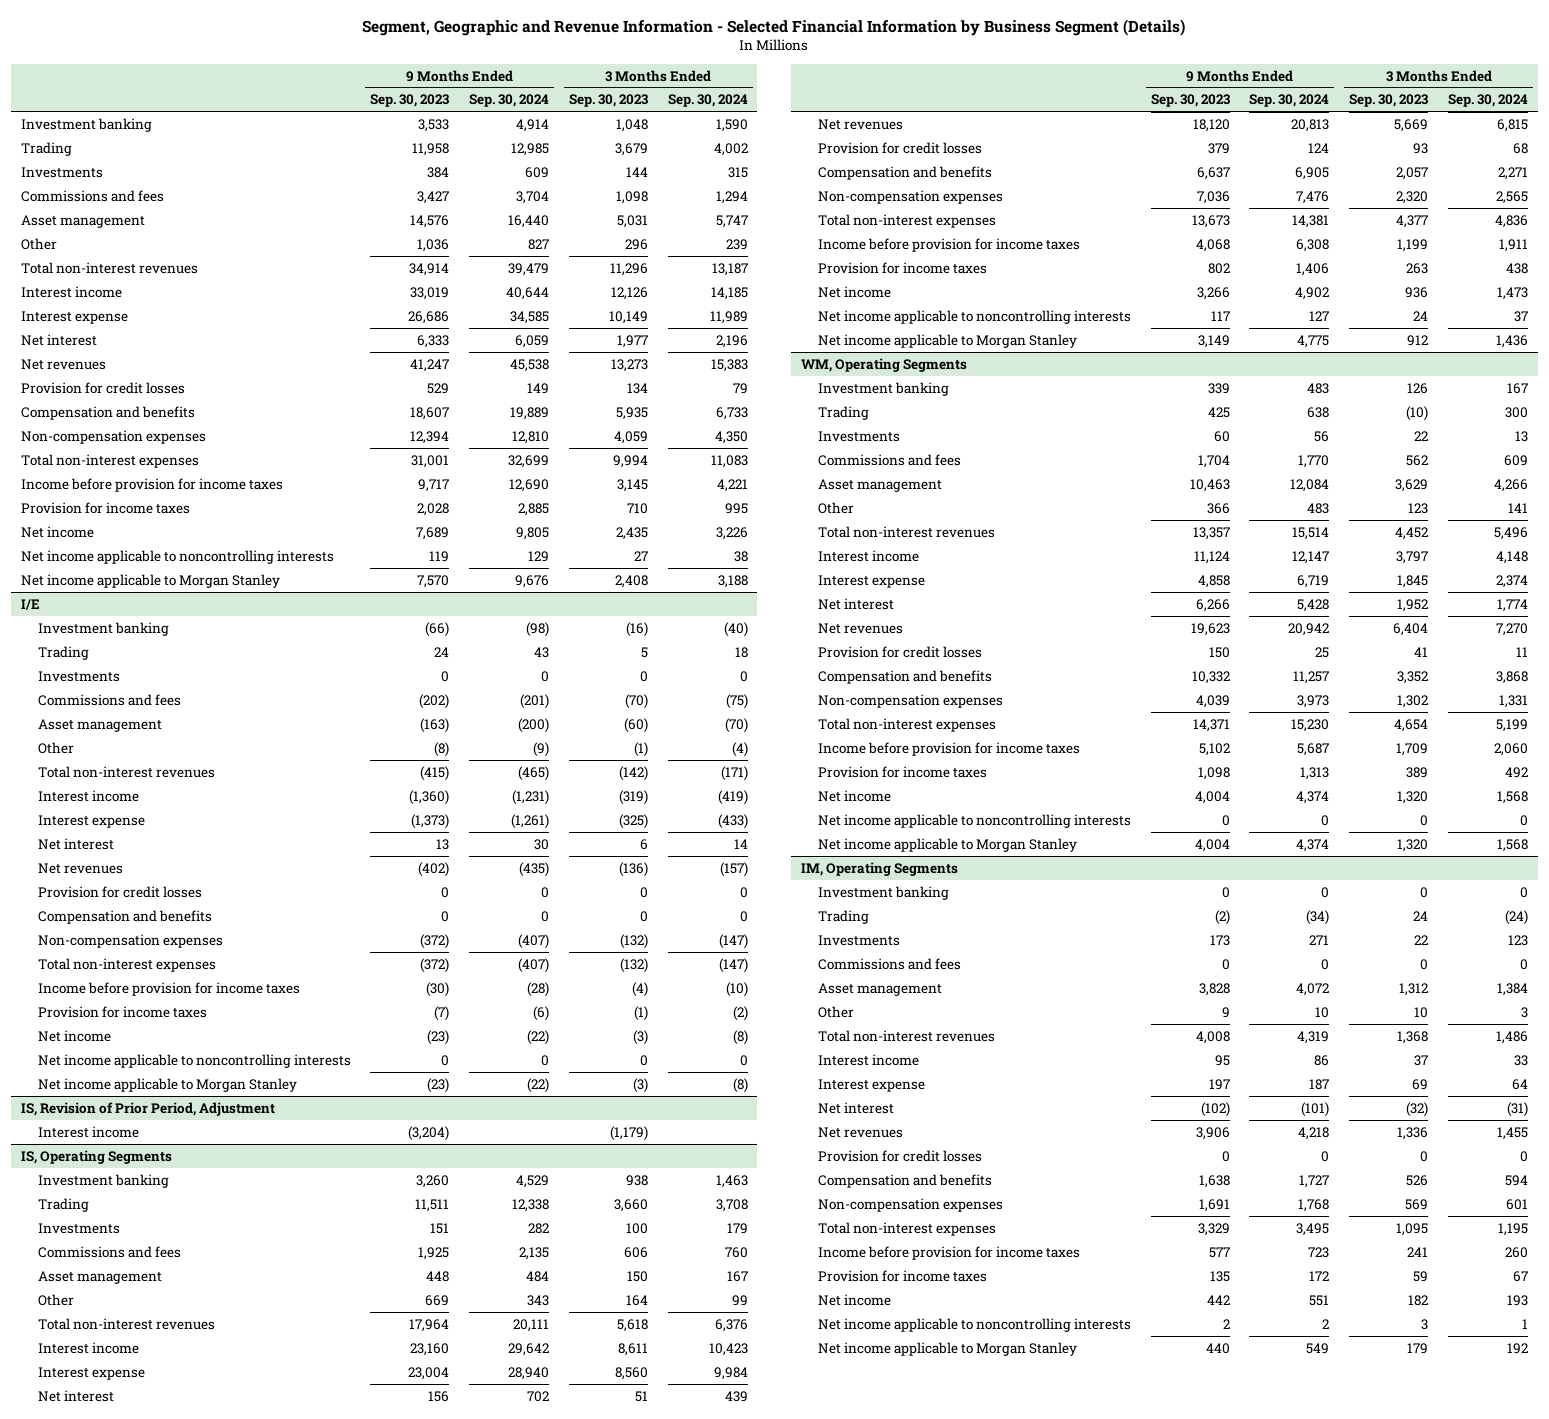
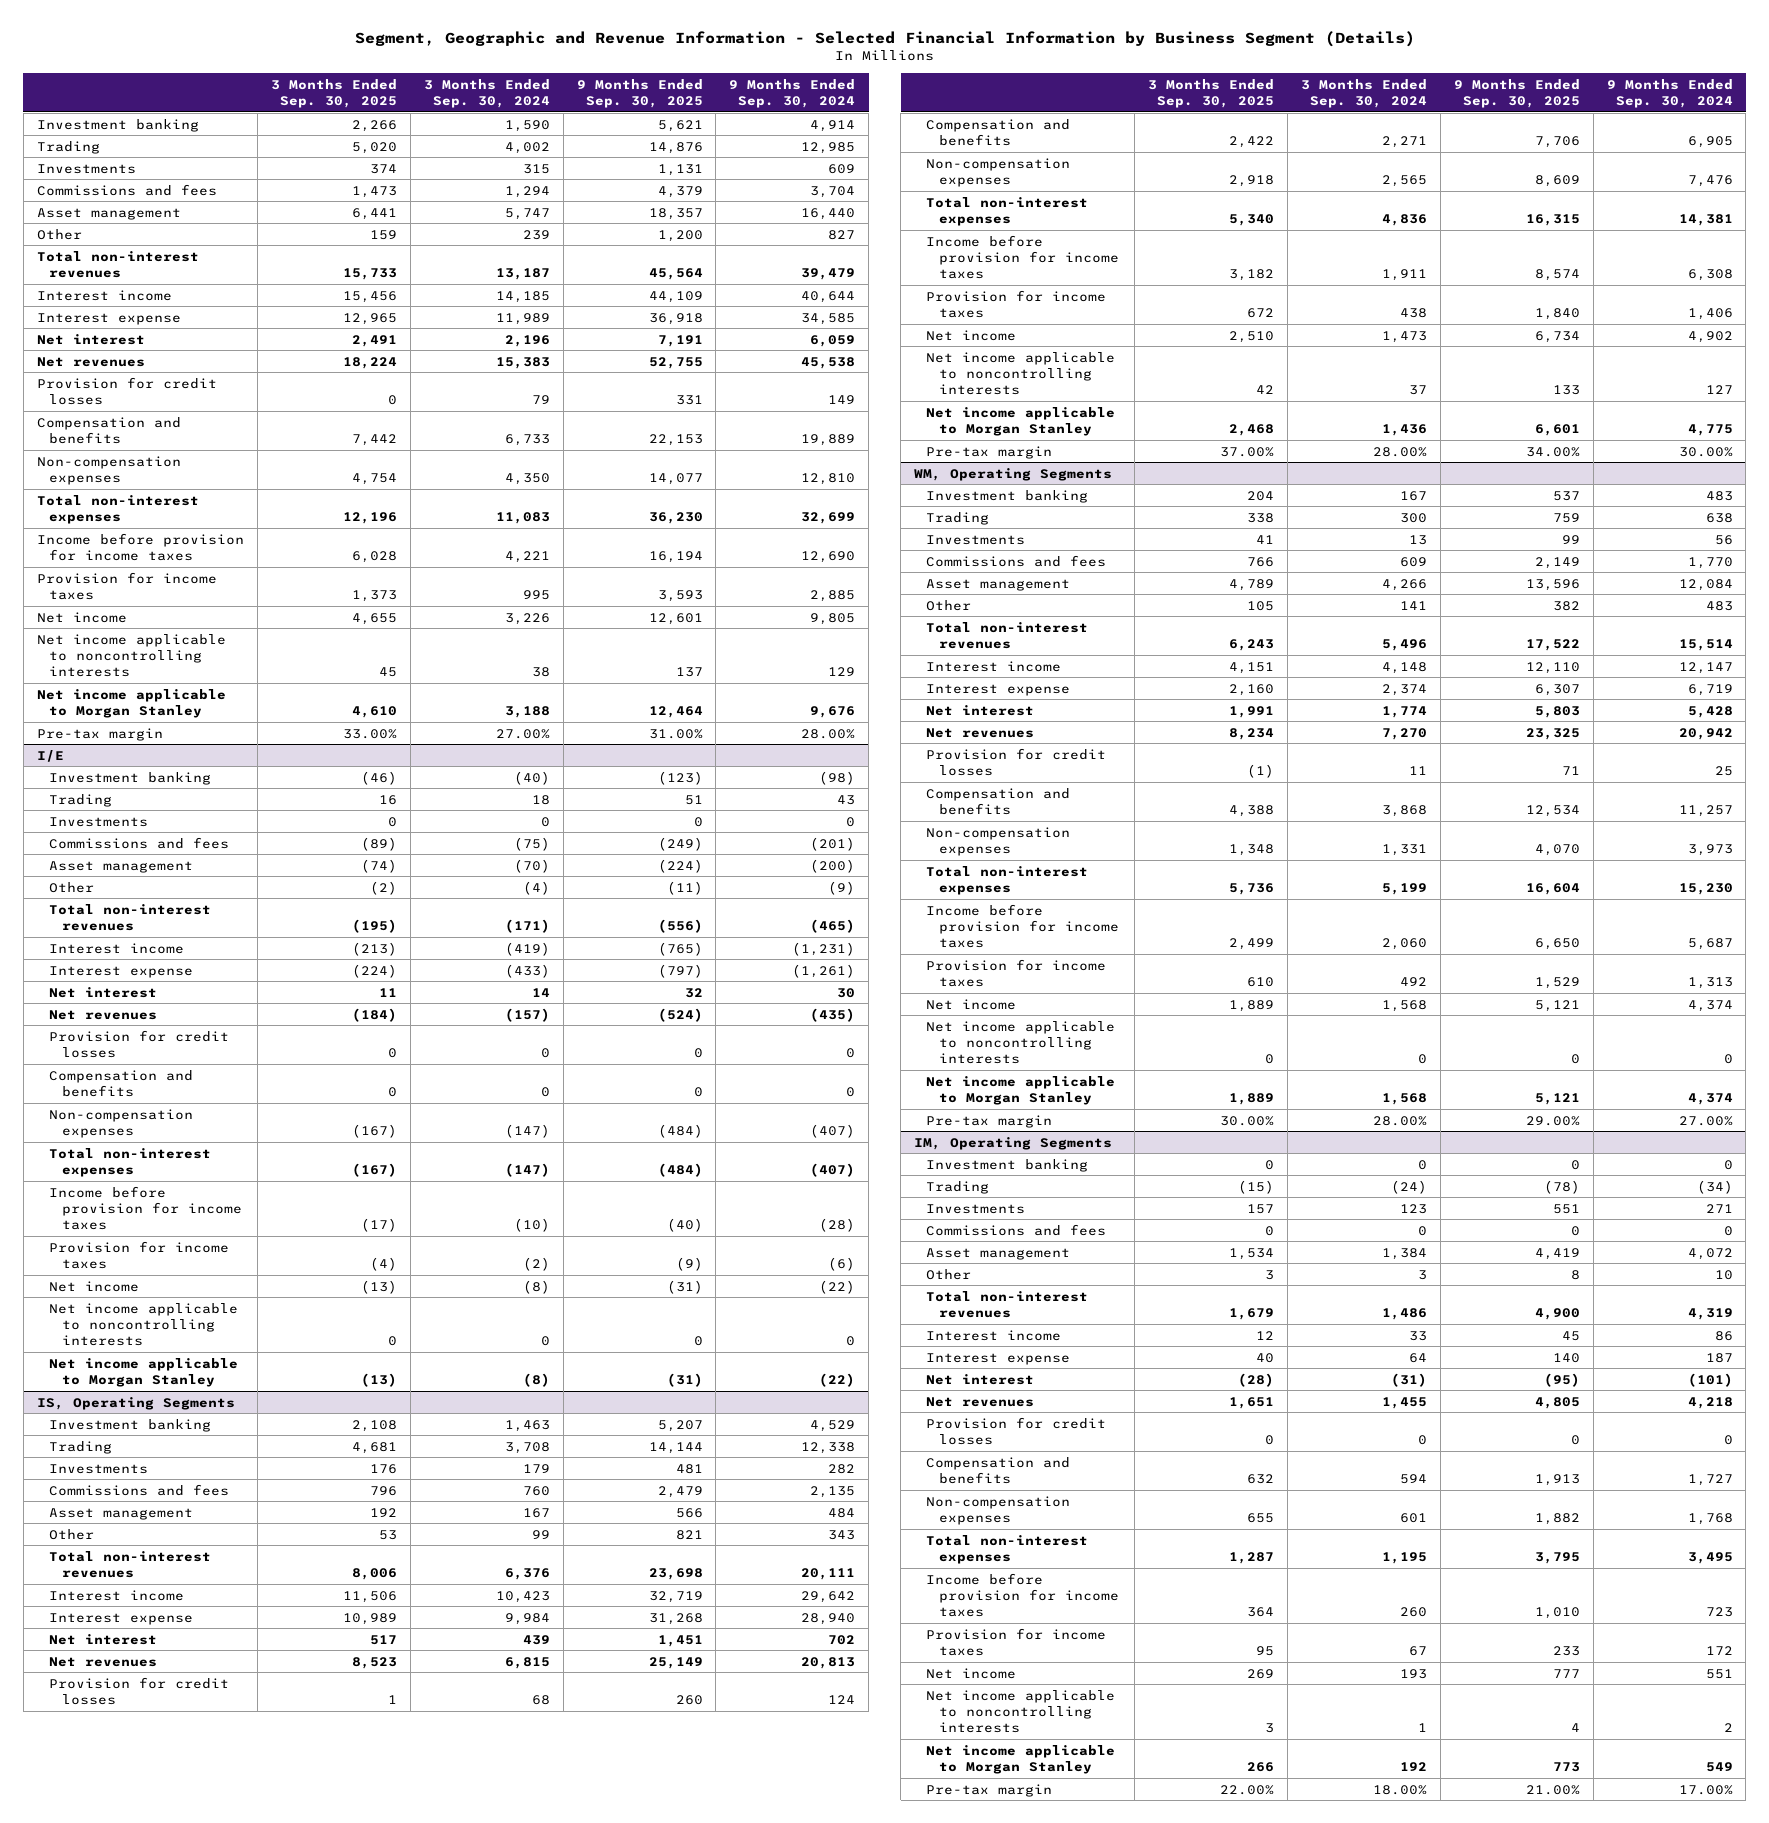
- | 9 Months Ended Sep. 30, 2023 | 9 Months Ended Sep. 30, 2024 | 3 Months Ended Sep. 30, 2023 | 3 Months Ended Sep. 30, 2024
+ | 3 Months Ended Sep. 30, 2025 | 3 Months Ended Sep. 30, 2024 | 9 Months Ended Sep. 30, 2025 | 9 Months Ended Sep. 30, 2024
+ Pre-tax margin | 33.00% | 27.00% | 31.00% | 28.00%
- IS, Revision of Prior Period, Adjustment
- Interest income | (3,204) | | (1,179) |
@ IS, Operating Segments
+ Pre-tax margin | 37.00% | 28.00% | 34.00% | 30.00%
@ WM, Operating Segments
+ Pre-tax margin | 30.00% | 28.00% | 29.00% | 27.00%
@ IM, Operating Segments
+ Pre-tax margin | 22.00% | 18.00% | 21.00% | 17.00%

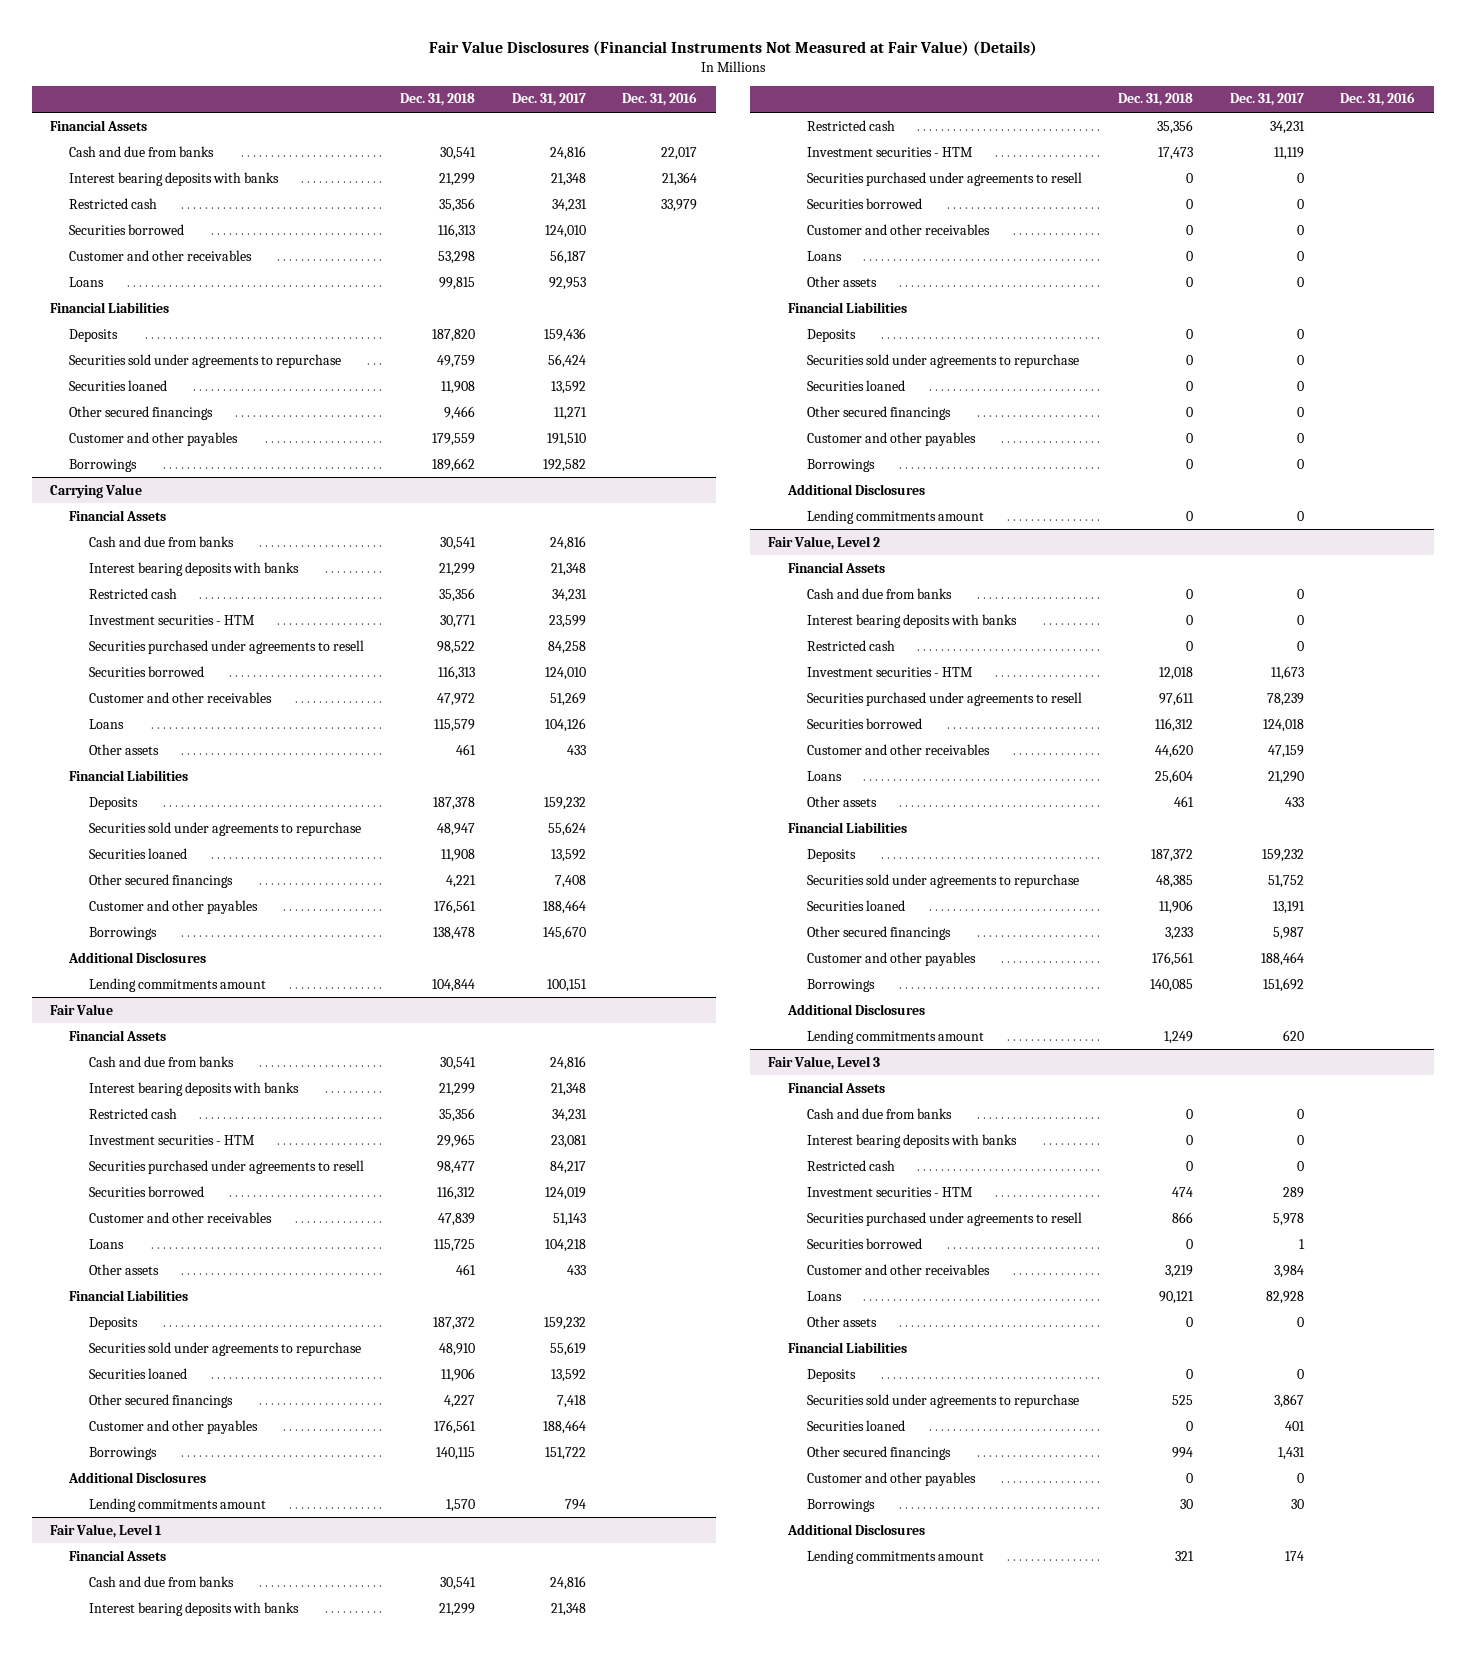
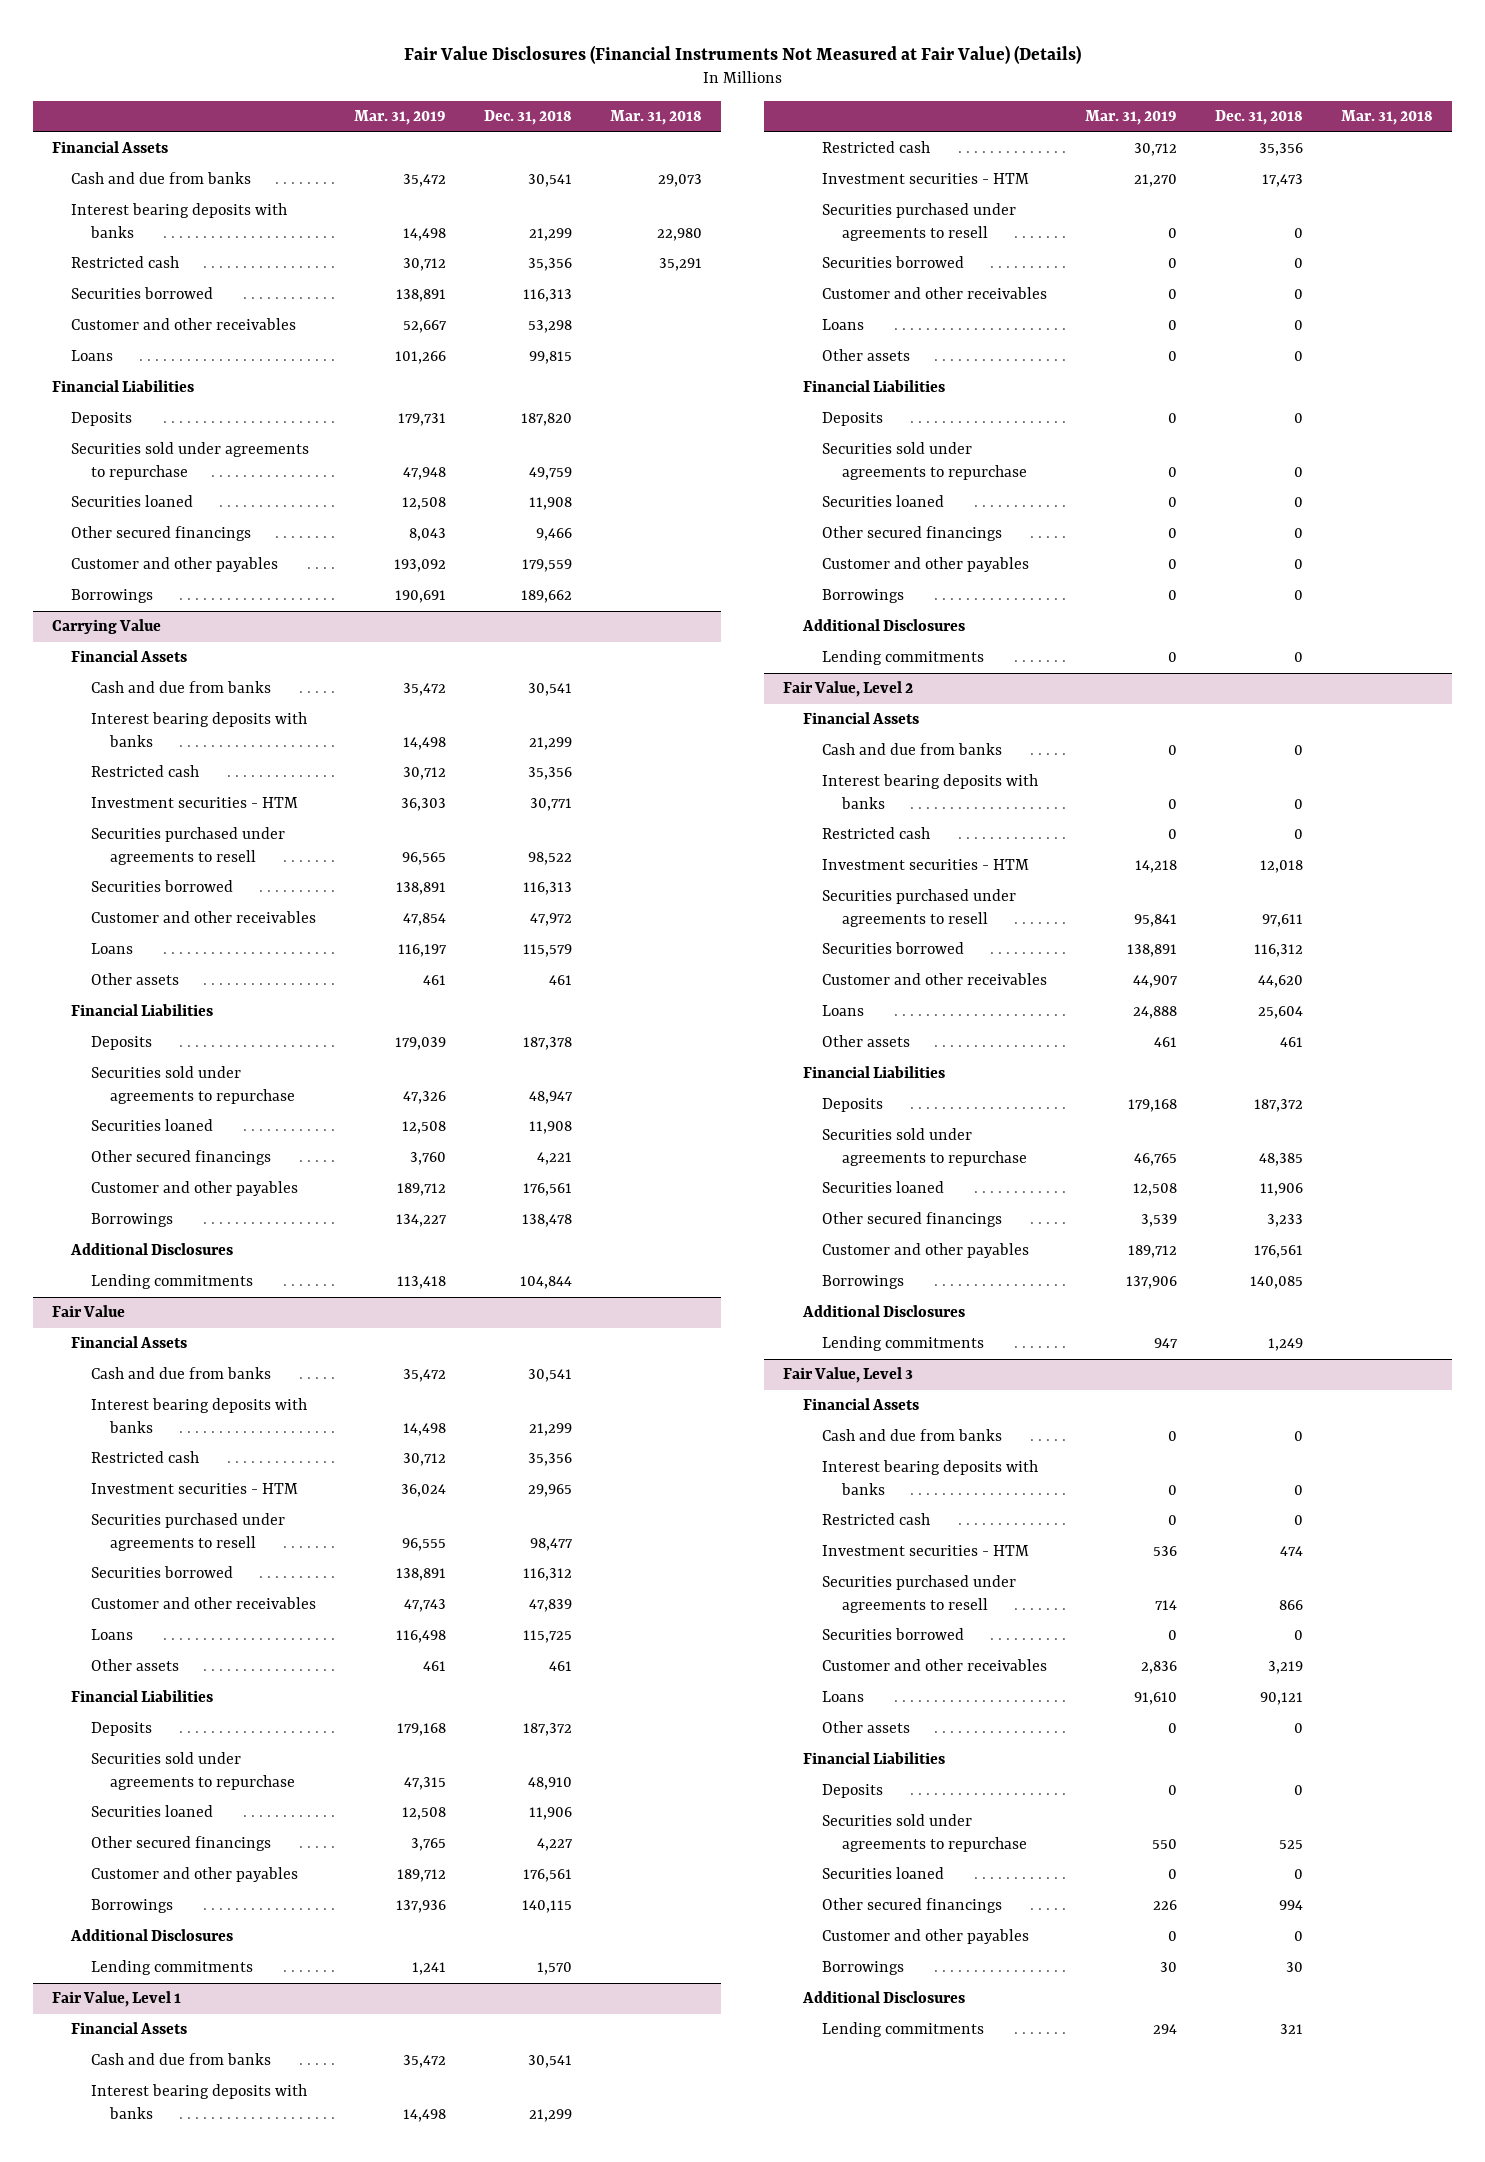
- | Dec. 31, 2018 | Dec. 31, 2017 | Dec. 31, 2016
+ | Mar. 31, 2019 | Dec. 31, 2018 | Mar. 31, 2018
@ Carrying Value
- Lending commitments amount | 104,844 | 100,151 |
+ Lending commitments | 113,418 | 104,844 |
@ Fair Value
- Lending commitments amount | 1,570 | 794 |
+ Lending commitments | 1,241 | 1,570 |
@ Fair Value, Level 1
- Lending commitments amount | 0 | 0 |
+ Lending commitments | 0 | 0 |
@ Fair Value, Level 2
- Lending commitments amount | 1,249 | 620 |
+ Lending commitments | 947 | 1,249 |
@ Fair Value, Level 3
- Lending commitments amount | 321 | 174 |
+ Lending commitments | 294 | 321 |

